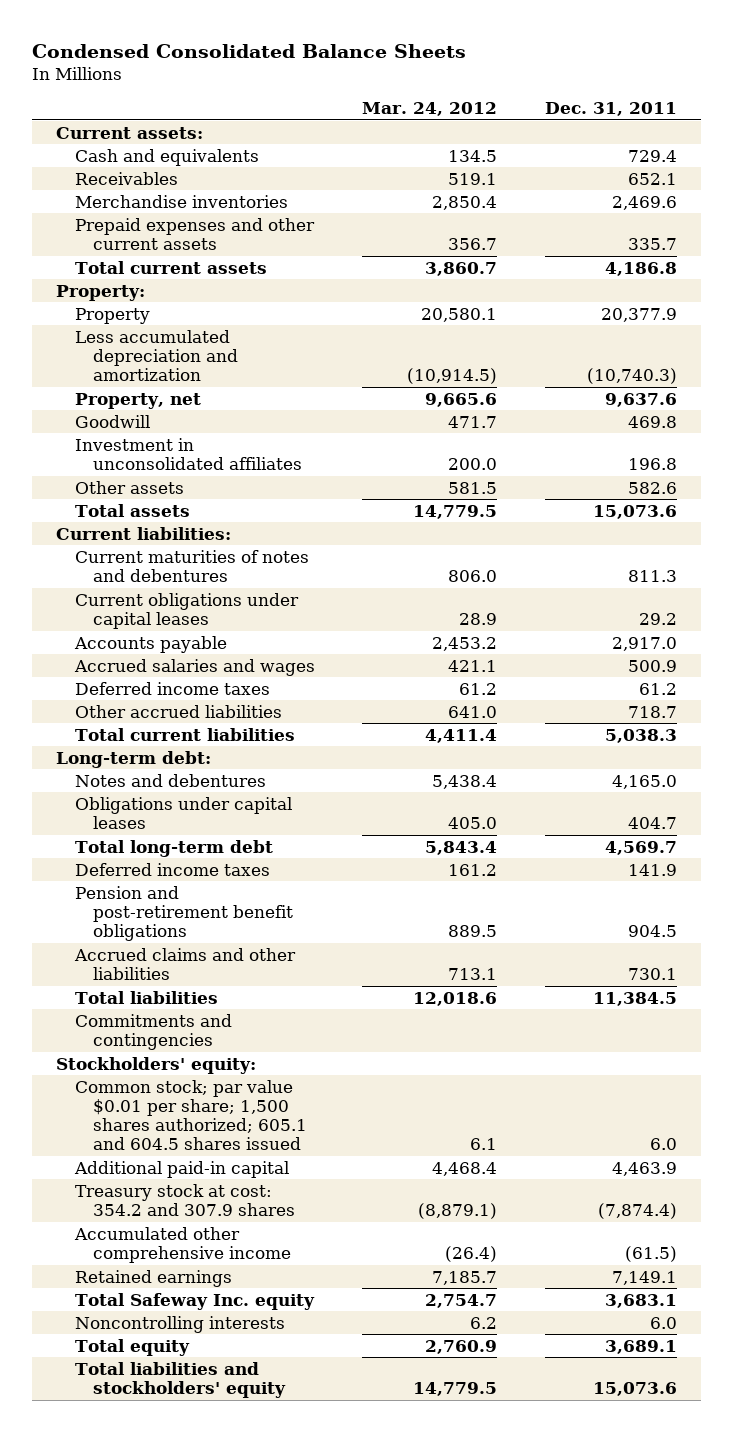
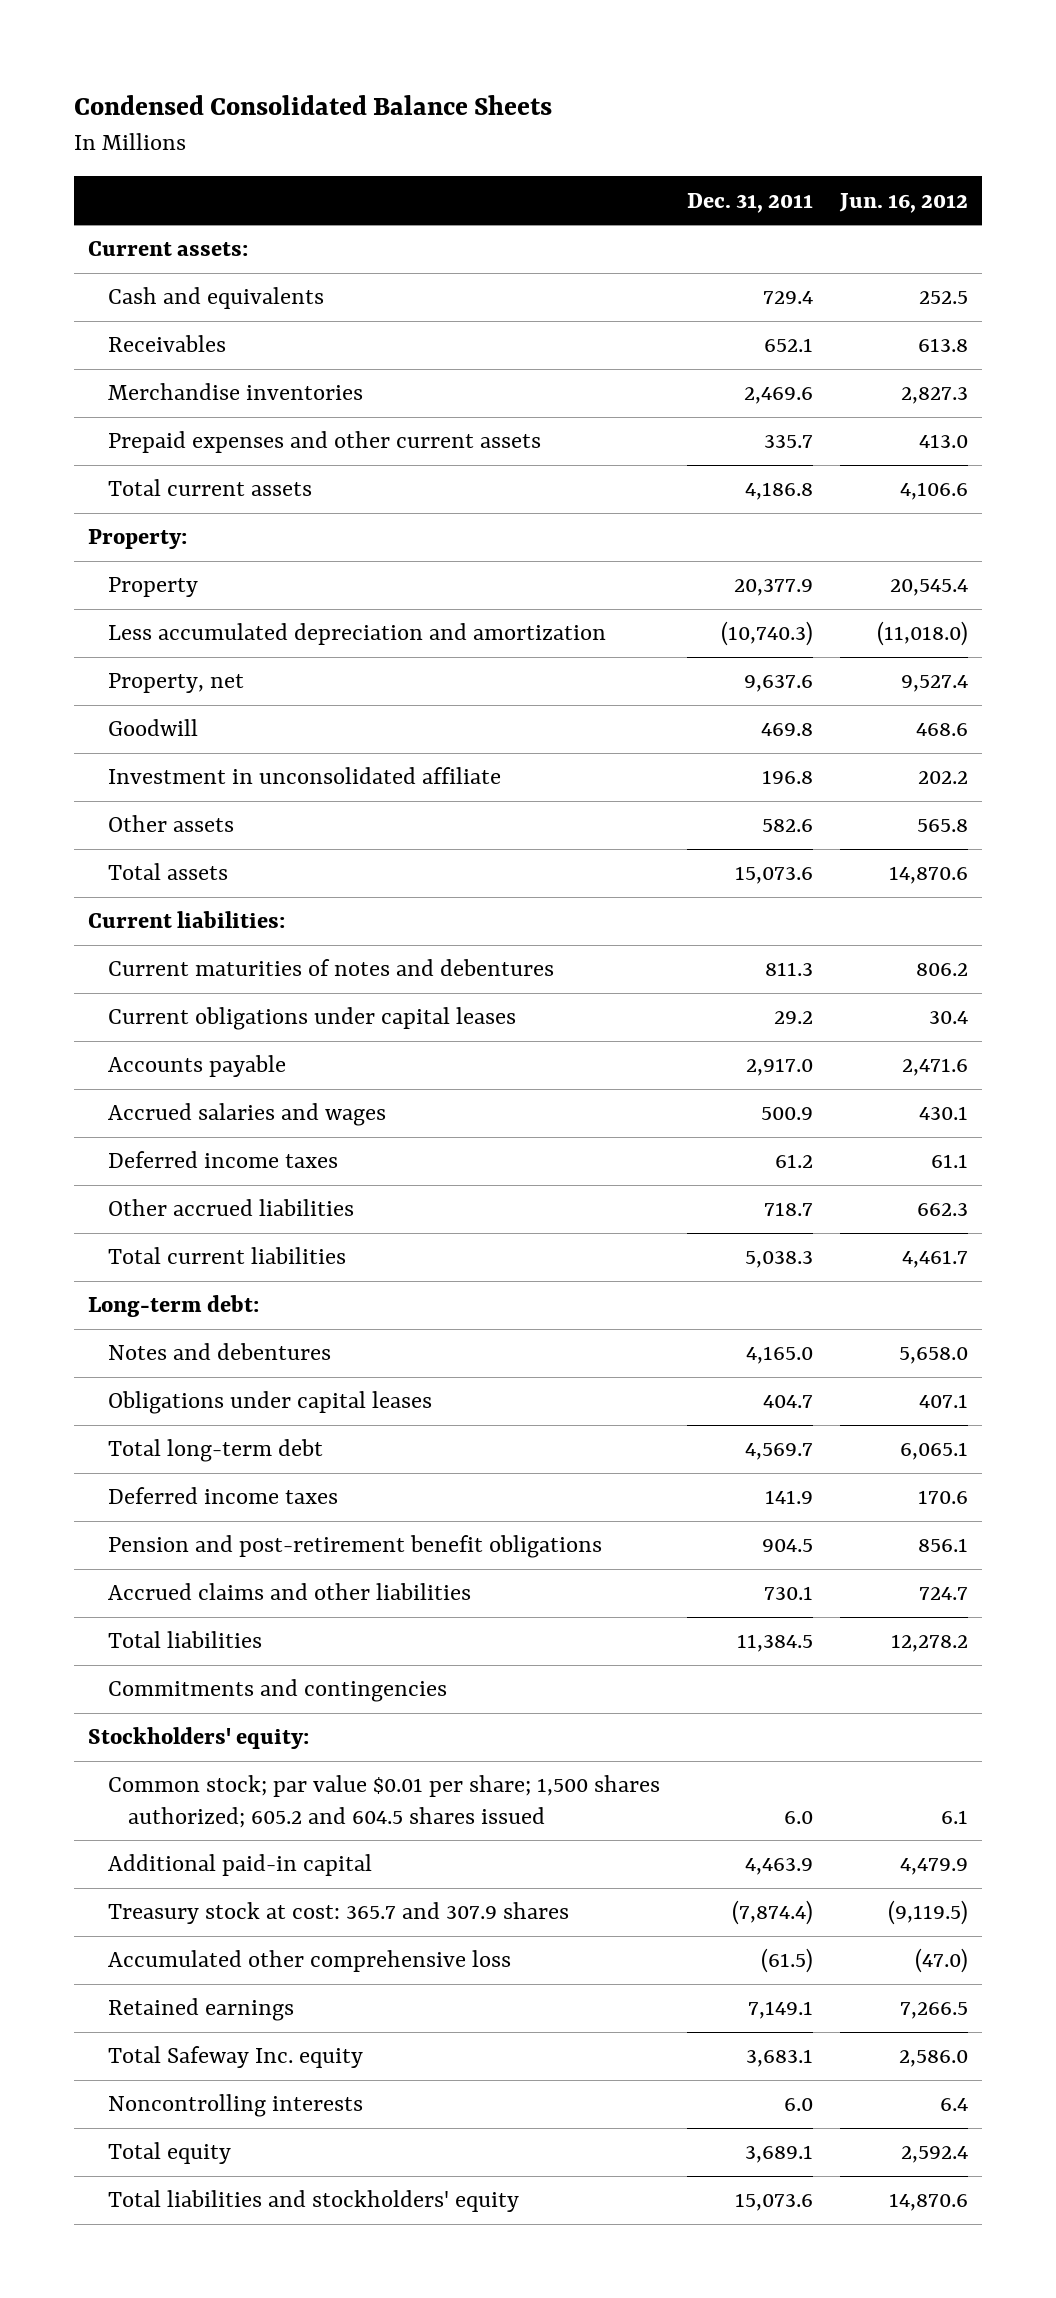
- | Mar. 24, 2012 | Dec. 31, 2011
+ | Dec. 31, 2011 | Jun. 16, 2012
- Investment in unconsolidated affiliates | 200.0 | 196.8
+ Investment in unconsolidated affiliate | 196.8 | 202.2
- Common stock; par value $0.01 per share; 1,500 shares authorized; 605.1 and 604.5 shares issued | 6.1 | 6.0
+ Common stock; par value $0.01 per share; 1,500 shares authorized; 605.2 and 604.5 shares issued | 6.0 | 6.1
- Treasury stock at cost: 354.2 and 307.9 shares | (8,879.1) | (7,874.4)
- Accumulated other comprehensive income | (26.4) | (61.5)
+ Treasury stock at cost: 365.7 and 307.9 shares | (7,874.4) | (9,119.5)
+ Accumulated other comprehensive loss | (61.5) | (47.0)

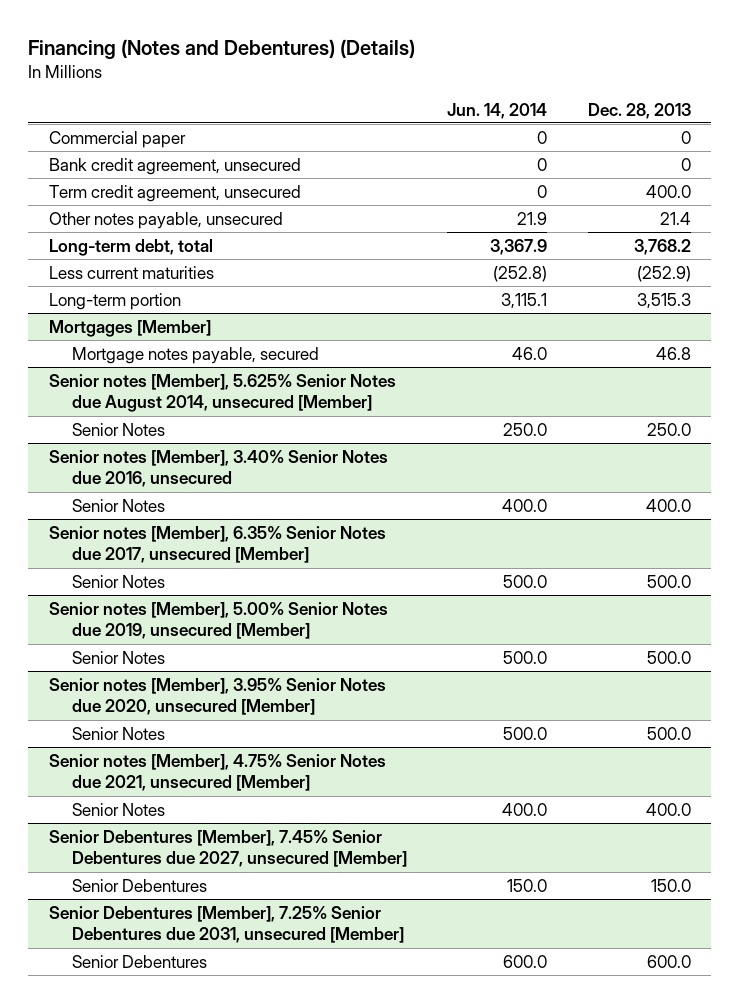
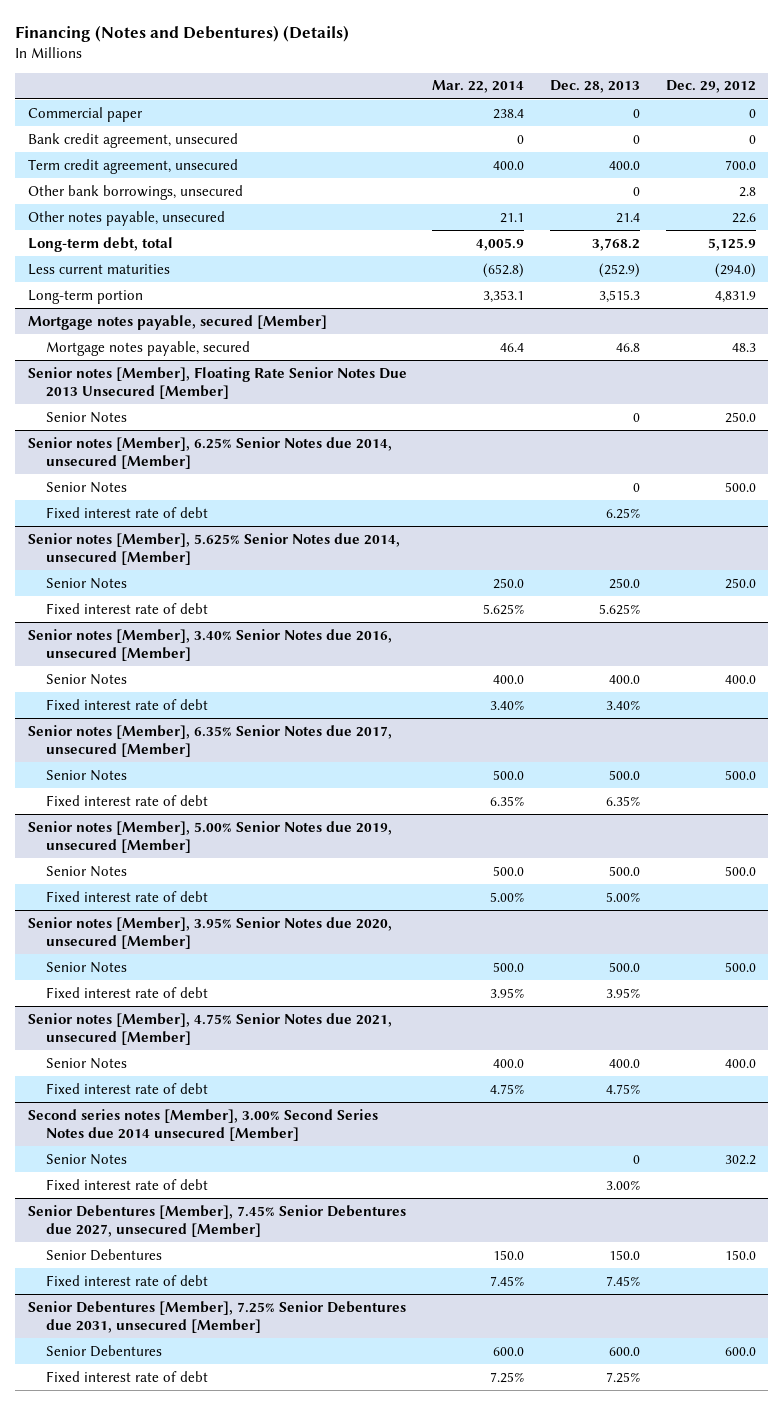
- | Jun. 14, 2014 | Dec. 28, 2013
+ | Mar. 22, 2014 | Dec. 28, 2013 | Dec. 29, 2012
+ Other bank borrowings, unsecured | | 0 | 2.8
- Mortgages [Member]
+ Mortgage notes payable, secured [Member]
- Senior notes [Member], 5.625% Senior Notes due August 2014, unsecured [Member]
+ Senior notes [Member], Floating Rate Senior Notes Due 2013 Unsecured [Member]
+ Senior Notes | | 0 | 250.0
+ Senior notes [Member], 6.25% Senior Notes due 2014, unsecured [Member]
+ Senior Notes | | 0 | 500.0
+ Fixed interest rate of debt | | 6.25% |
+ Senior notes [Member], 5.625% Senior Notes due 2014, unsecured [Member]
- Senior notes [Member], 3.40% Senior Notes due 2016, unsecured
+ Fixed interest rate of debt | 5.625% | 5.625% |
+ Senior notes [Member], 3.40% Senior Notes due 2016, unsecured [Member]
+ Fixed interest rate of debt | 3.40% | 3.40% |
@ Senior notes [Member], 6.35% Senior Notes due 2017, unsecured [Member]
+ Fixed interest rate of debt | 6.35% | 6.35% |
@ Senior notes [Member], 5.00% Senior Notes due 2019, unsecured [Member]
+ Fixed interest rate of debt | 5.00% | 5.00% |
@ Senior notes [Member], 3.95% Senior Notes due 2020, unsecured [Member]
+ Fixed interest rate of debt | 3.95% | 3.95% |
@ Senior notes [Member], 4.75% Senior Notes due 2021, unsecured [Member]
+ Fixed interest rate of debt | 4.75% | 4.75% |
+ Second series notes [Member], 3.00% Second Series Notes due 2014 unsecured [Member]
+ Senior Notes | | 0 | 302.2
+ Fixed interest rate of debt | | 3.00% |
@ Senior Debentures [Member], 7.45% Senior Debentures due 2027, unsecured [Member]
+ Fixed interest rate of debt | 7.45% | 7.45% |
@ Senior Debentures [Member], 7.25% Senior Debentures due 2031, unsecured [Member]
+ Fixed interest rate of debt | 7.25% | 7.25% |

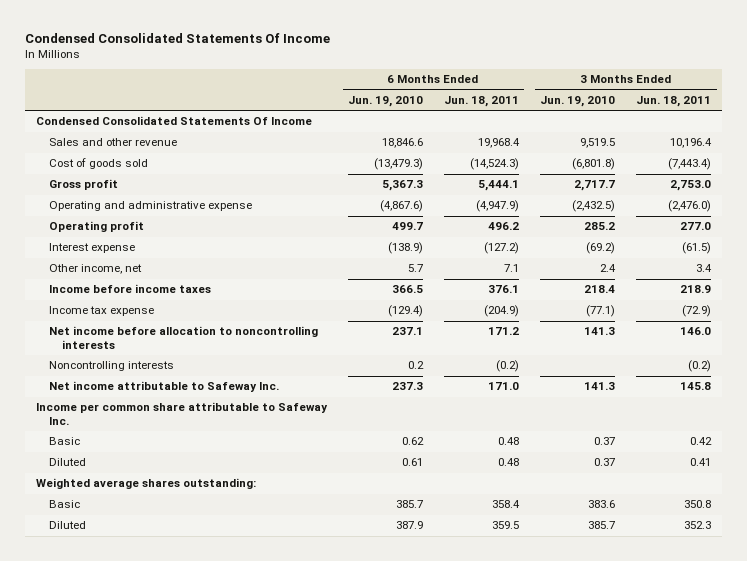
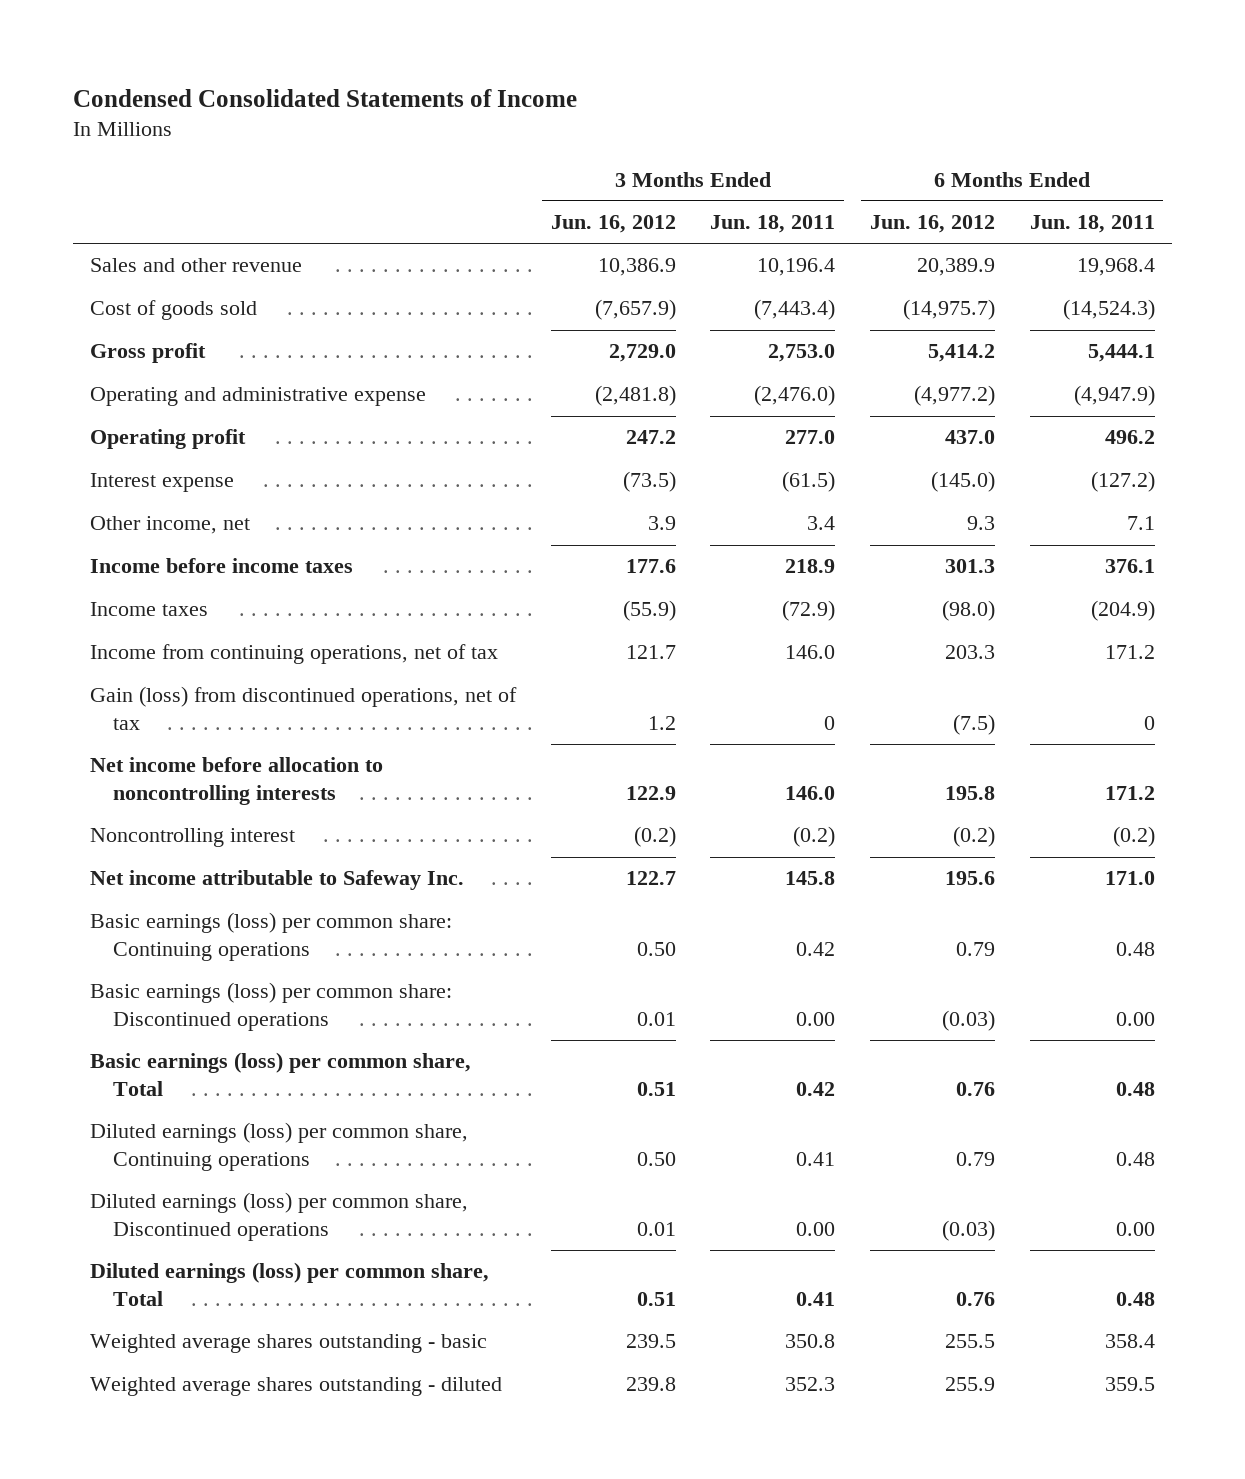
- Condensed Consolidated Statements Of Income
+ Condensed Consolidated Statements of Income
- | 6 Months Ended Jun. 19, 2010 | 6 Months Ended Jun. 18, 2011 | 3 Months Ended Jun. 19, 2010 | 3 Months Ended Jun. 18, 2011
+ | 3 Months Ended Jun. 16, 2012 | 3 Months Ended Jun. 18, 2011 | 6 Months Ended Jun. 16, 2012 | 6 Months Ended Jun. 18, 2011
- Condensed Consolidated Statements Of Income
- Income tax expense | (129.4) | (204.9) | (77.1) | (72.9)
+ Income taxes | (55.9) | (72.9) | (98.0) | (204.9)
+ Income from continuing operations, net of tax | 121.7 | 146.0 | 203.3 | 171.2
+ Gain (loss) from discontinued operations, net of tax | 1.2 | 0 | (7.5) | 0
- Noncontrolling interests | 0.2 | (0.2) | | (0.2)
+ Noncontrolling interest | (0.2) | (0.2) | (0.2) | (0.2)
- Income per common share attributable to Safeway Inc.
- Basic | 0.62 | 0.48 | 0.37 | 0.42
- Diluted | 0.61 | 0.48 | 0.37 | 0.41
- Weighted average shares outstanding:
- Basic | 385.7 | 358.4 | 383.6 | 350.8
- Diluted | 387.9 | 359.5 | 385.7 | 352.3
+ Basic earnings (loss) per common share: Continuing operations | 0.50 | 0.42 | 0.79 | 0.48
+ Basic earnings (loss) per common share: Discontinued operations | 0.01 | 0.00 | (0.03) | 0.00
+ Basic earnings (loss) per common share, Total | 0.51 | 0.42 | 0.76 | 0.48
+ Diluted earnings (loss) per common share, Continuing operations | 0.50 | 0.41 | 0.79 | 0.48
+ Diluted earnings (loss) per common share, Discontinued operations | 0.01 | 0.00 | (0.03) | 0.00
+ Diluted earnings (loss) per common share, Total | 0.51 | 0.41 | 0.76 | 0.48
+ Weighted average shares outstanding - basic | 239.5 | 350.8 | 255.5 | 358.4
+ Weighted average shares outstanding - diluted | 239.8 | 352.3 | 255.9 | 359.5

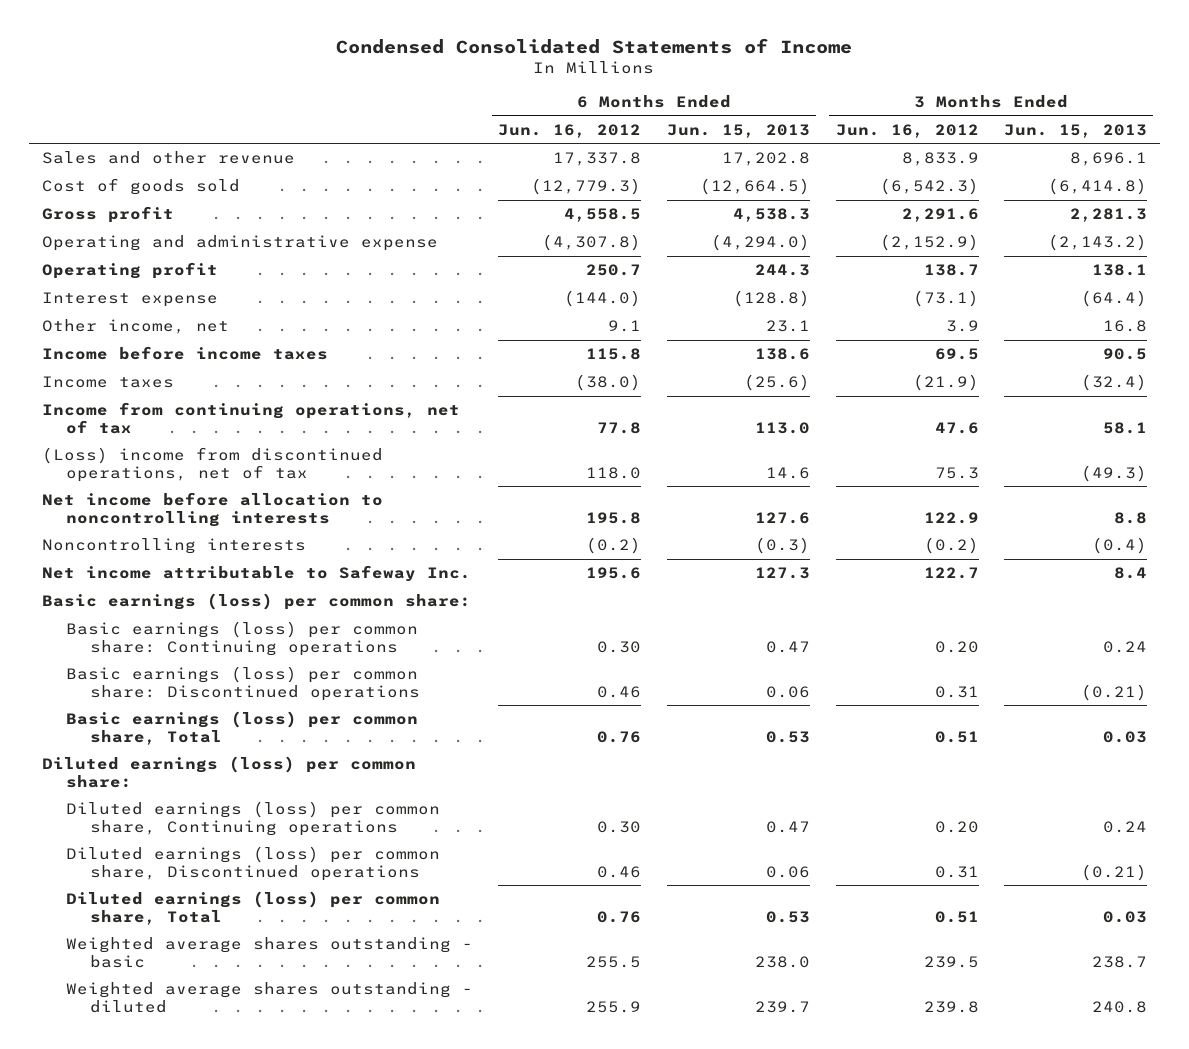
- | 3 Months Ended Jun. 16, 2012 | 3 Months Ended Jun. 18, 2011 | 6 Months Ended Jun. 16, 2012 | 6 Months Ended Jun. 18, 2011
+ | 6 Months Ended Jun. 16, 2012 | 6 Months Ended Jun. 15, 2013 | 3 Months Ended Jun. 16, 2012 | 3 Months Ended Jun. 15, 2013
- Sales and other revenue | 10,386.9 | 10,196.4 | 20,389.9 | 19,968.4
- Cost of goods sold | (7,657.9) | (7,443.4) | (14,975.7) | (14,524.3)
- Gross profit | 2,729.0 | 2,753.0 | 5,414.2 | 5,444.1
- Operating and administrative expense | (2,481.8) | (2,476.0) | (4,977.2) | (4,947.9)
- Operating profit | 247.2 | 277.0 | 437.0 | 496.2
- Interest expense | (73.5) | (61.5) | (145.0) | (127.2)
- Other income, net | 3.9 | 3.4 | 9.3 | 7.1
- Income before income taxes | 177.6 | 218.9 | 301.3 | 376.1
- Income taxes | (55.9) | (72.9) | (98.0) | (204.9)
- Income from continuing operations, net of tax | 121.7 | 146.0 | 203.3 | 171.2
- Gain (loss) from discontinued operations, net of tax | 1.2 | 0 | (7.5) | 0
+ Sales and other revenue | 17,337.8 | 17,202.8 | 8,833.9 | 8,696.1
+ Cost of goods sold | (12,779.3) | (12,664.5) | (6,542.3) | (6,414.8)
+ Gross profit | 4,558.5 | 4,538.3 | 2,291.6 | 2,281.3
+ Operating and administrative expense | (4,307.8) | (4,294.0) | (2,152.9) | (2,143.2)
+ Operating profit | 250.7 | 244.3 | 138.7 | 138.1
+ Interest expense | (144.0) | (128.8) | (73.1) | (64.4)
+ Other income, net | 9.1 | 23.1 | 3.9 | 16.8
+ Income before income taxes | 115.8 | 138.6 | 69.5 | 90.5
+ Income taxes | (38.0) | (25.6) | (21.9) | (32.4)
+ Income from continuing operations, net of tax | 77.8 | 113.0 | 47.6 | 58.1
+ (Loss) income from discontinued operations, net of tax | 118.0 | 14.6 | 75.3 | (49.3)
- Noncontrolling interest | (0.2) | (0.2) | (0.2) | (0.2)
+ Noncontrolling interests | (0.2) | (0.3) | (0.2) | (0.4)
- Basic earnings (loss) per common share: Continuing operations | 0.50 | 0.42 | 0.79 | 0.48
- Basic earnings (loss) per common share: Discontinued operations | 0.01 | 0.00 | (0.03) | 0.00
+ Basic earnings (loss) per common share:
+ Basic earnings (loss) per common share: Continuing operations | 0.30 | 0.47 | 0.20 | 0.24
+ Basic earnings (loss) per common share: Discontinued operations | 0.46 | 0.06 | 0.31 | (0.21)
- Diluted earnings (loss) per common share, Continuing operations | 0.50 | 0.41 | 0.79 | 0.48
- Diluted earnings (loss) per common share, Discontinued operations | 0.01 | 0.00 | (0.03) | 0.00
+ Diluted earnings (loss) per common share:
+ Diluted earnings (loss) per common share, Continuing operations | 0.30 | 0.47 | 0.20 | 0.24
+ Diluted earnings (loss) per common share, Discontinued operations | 0.46 | 0.06 | 0.31 | (0.21)

